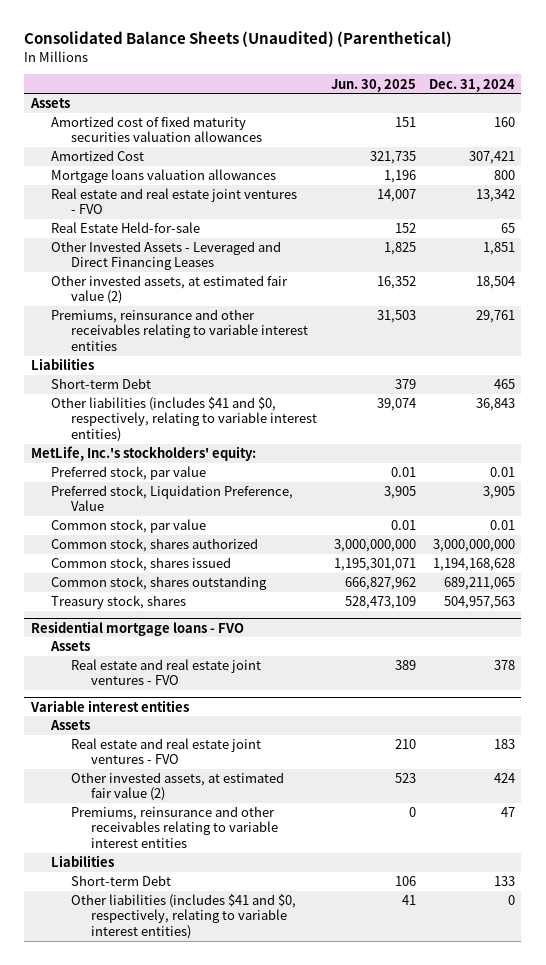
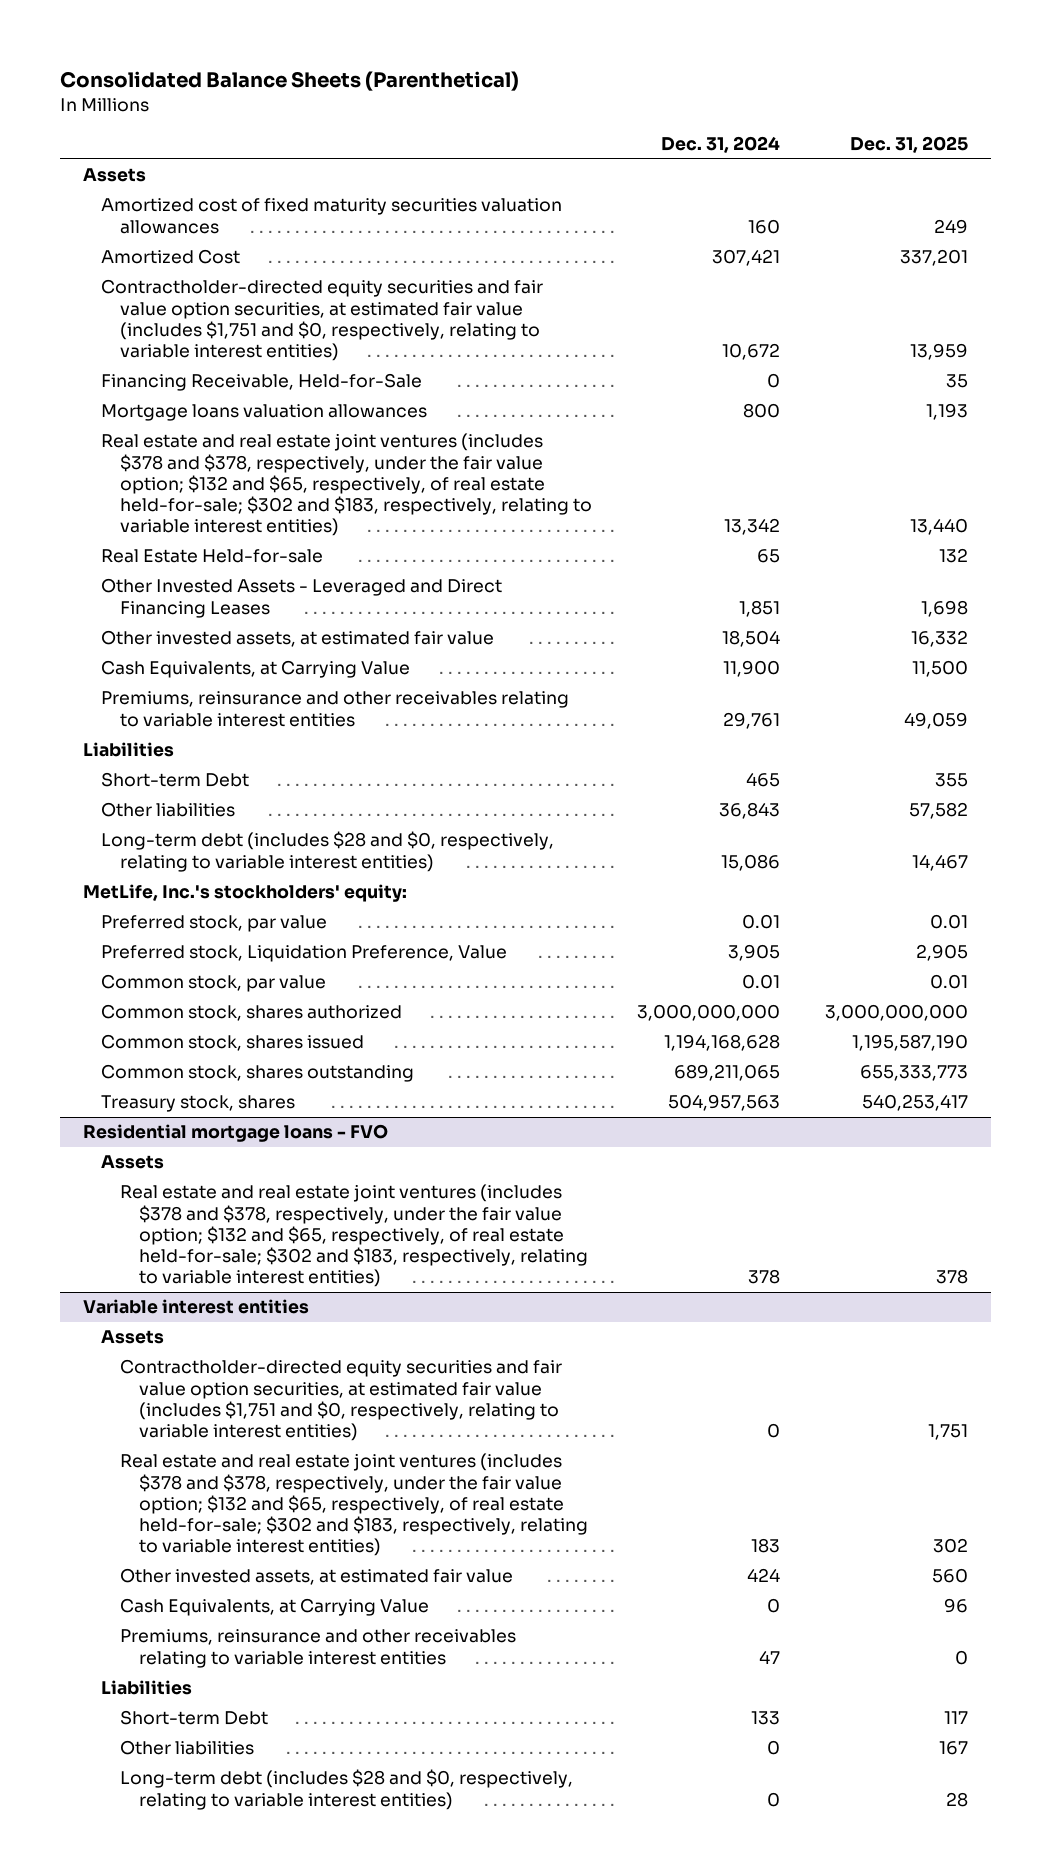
- Consolidated Balance Sheets (Unaudited) (Parenthetical)
+ Consolidated Balance Sheets (Parenthetical)
- | Jun. 30, 2025 | Dec. 31, 2024
+ | Dec. 31, 2024 | Dec. 31, 2025
+ Contractholder-directed equity securities and fair value option securities, at estimated fair value (includes $1,751 and $0, respectively, relating to variable interest entities) | 10,672 | 13,959
+ Financing Receivable, Held-for-Sale | 0 | 35
- Real estate and real estate joint ventures - FVO | 14,007 | 13,342
+ Real estate and real estate joint ventures (includes $378 and $378, respectively, under the fair value option; $132 and $65, respectively, of real estate held-for-sale; $302 and $183, respectively, relating to variable interest entities) | 13,342 | 13,440
- Other invested assets, at estimated fair value (2) | 16,352 | 18,504
+ Other invested assets, at estimated fair value | 18,504 | 16,332
+ Cash Equivalents, at Carrying Value | 11,900 | 11,500
- Other liabilities (includes $41 and $0, respectively, relating to variable interest entities) | 39,074 | 36,843
+ Other liabilities | 36,843 | 57,582
+ Long-term debt (includes $28 and $0, respectively, relating to variable interest entities) | 15,086 | 14,467
@ Residential mortgage loans - FVO
- Real estate and real estate joint ventures - FVO | 389 | 378
+ Real estate and real estate joint ventures (includes $378 and $378, respectively, under the fair value option; $132 and $65, respectively, of real estate held-for-sale; $302 and $183, respectively, relating to variable interest entities) | 378 | 378
@ Variable interest entities
- Real estate and real estate joint ventures - FVO | 210 | 183
- Other invested assets, at estimated fair value (2) | 523 | 424
+ Contractholder-directed equity securities and fair value option securities, at estimated fair value (includes $1,751 and $0, respectively, relating to variable interest entities) | 0 | 1,751
+ Real estate and real estate joint ventures (includes $378 and $378, respectively, under the fair value option; $132 and $65, respectively, of real estate held-for-sale; $302 and $183, respectively, relating to variable interest entities) | 183 | 302
+ Other invested assets, at estimated fair value | 424 | 560
+ Cash Equivalents, at Carrying Value | 0 | 96
- Other liabilities (includes $41 and $0, respectively, relating to variable interest entities) | 41 | 0
+ Other liabilities | 0 | 167
+ Long-term debt (includes $28 and $0, respectively, relating to variable interest entities) | 0 | 28

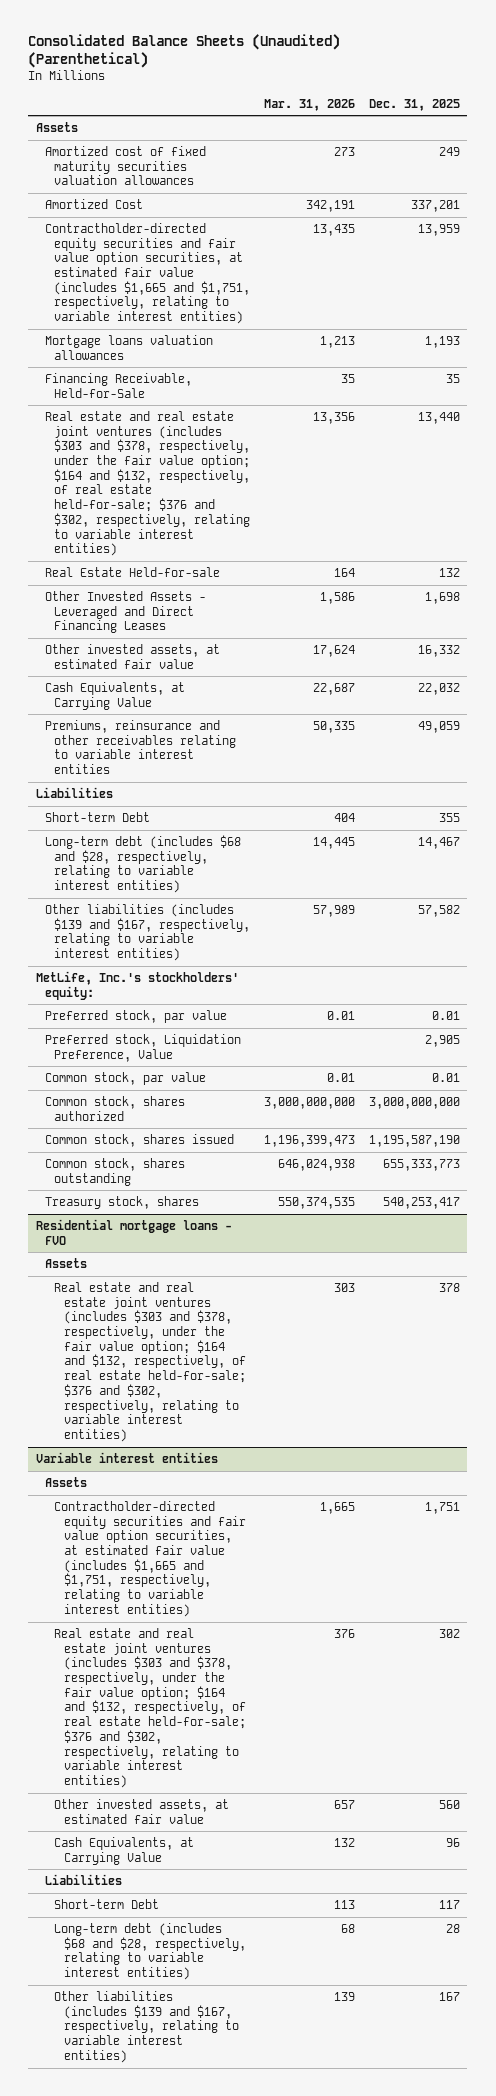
- Consolidated Balance Sheets (Parenthetical)
+ Consolidated Balance Sheets (Unaudited) (Parenthetical)
- | Dec. 31, 2024 | Dec. 31, 2025
+ | Mar. 31, 2026 | Dec. 31, 2025
- Contractholder-directed equity securities and fair value option securities, at estimated fair value (includes $1,751 and $0, respectively, relating to variable interest entities) | 10,672 | 13,959
+ Contractholder-directed equity securities and fair value option securities, at estimated fair value (includes $1,665 and $1,751, respectively, relating to variable interest entities) | 13,435 | 13,959
- Real estate and real estate joint ventures (includes $378 and $378, respectively, under the fair value option; $132 and $65, respectively, of real estate held-for-sale; $302 and $183, respectively, relating to variable interest entities) | 13,342 | 13,440
moved down: Financing Receivable, Held-for-Sale | 35 | 35
+ Real estate and real estate joint ventures (includes $303 and $378, respectively, under the fair value option; $164 and $132, respectively, of real estate held-for-sale; $376 and $302, respectively, relating to variable interest entities) | 13,356 | 13,440
- Cash Equivalents, at Carrying Value | 11,900 | 11,500
+ Cash Equivalents, at Carrying Value | 22,687 | 22,032
- Other liabilities | 36,843 | 57,582
- Long-term debt (includes $28 and $0, respectively, relating to variable interest entities) | 15,086 | 14,467
+ Long-term debt (includes $68 and $28, respectively, relating to variable interest entities) | 14,445 | 14,467
+ Other liabilities (includes $139 and $167, respectively, relating to variable interest entities) | 57,989 | 57,582
@ Residential mortgage loans - FVO
- Real estate and real estate joint ventures (includes $378 and $378, respectively, under the fair value option; $132 and $65, respectively, of real estate held-for-sale; $302 and $183, respectively, relating to variable interest entities) | 378 | 378
+ Real estate and real estate joint ventures (includes $303 and $378, respectively, under the fair value option; $164 and $132, respectively, of real estate held-for-sale; $376 and $302, respectively, relating to variable interest entities) | 303 | 378
@ Variable interest entities
- Contractholder-directed equity securities and fair value option securities, at estimated fair value (includes $1,751 and $0, respectively, relating to variable interest entities) | 0 | 1,751
- Real estate and real estate joint ventures (includes $378 and $378, respectively, under the fair value option; $132 and $65, respectively, of real estate held-for-sale; $302 and $183, respectively, relating to variable interest entities) | 183 | 302
+ Contractholder-directed equity securities and fair value option securities, at estimated fair value (includes $1,665 and $1,751, respectively, relating to variable interest entities) | 1,665 | 1,751
+ Real estate and real estate joint ventures (includes $303 and $378, respectively, under the fair value option; $164 and $132, respectively, of real estate held-for-sale; $376 and $302, respectively, relating to variable interest entities) | 376 | 302
- Premiums, reinsurance and other receivables relating to variable interest entities | 47 | 0
- Other liabilities | 0 | 167
- Long-term debt (includes $28 and $0, respectively, relating to variable interest entities) | 0 | 28
+ Long-term debt (includes $68 and $28, respectively, relating to variable interest entities) | 68 | 28
+ Other liabilities (includes $139 and $167, respectively, relating to variable interest entities) | 139 | 167

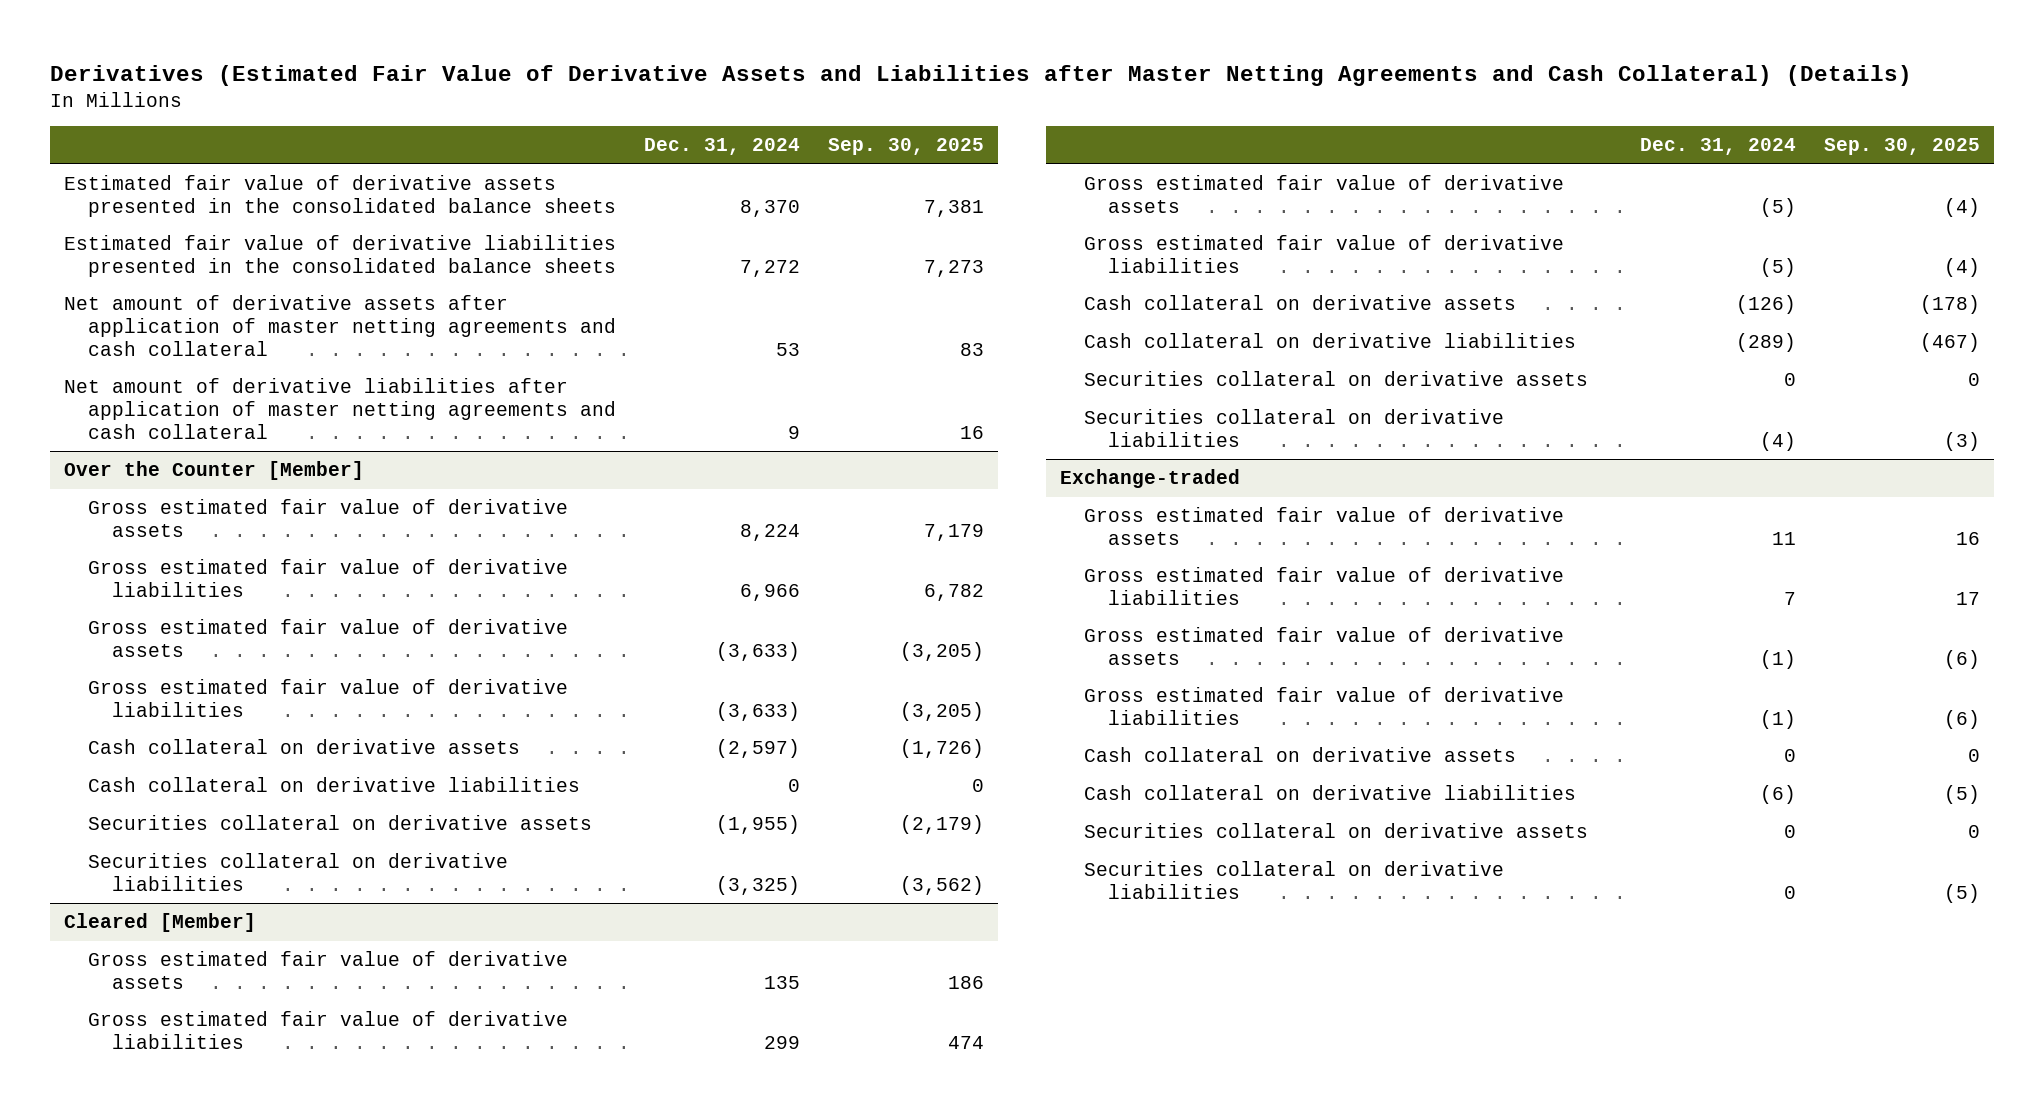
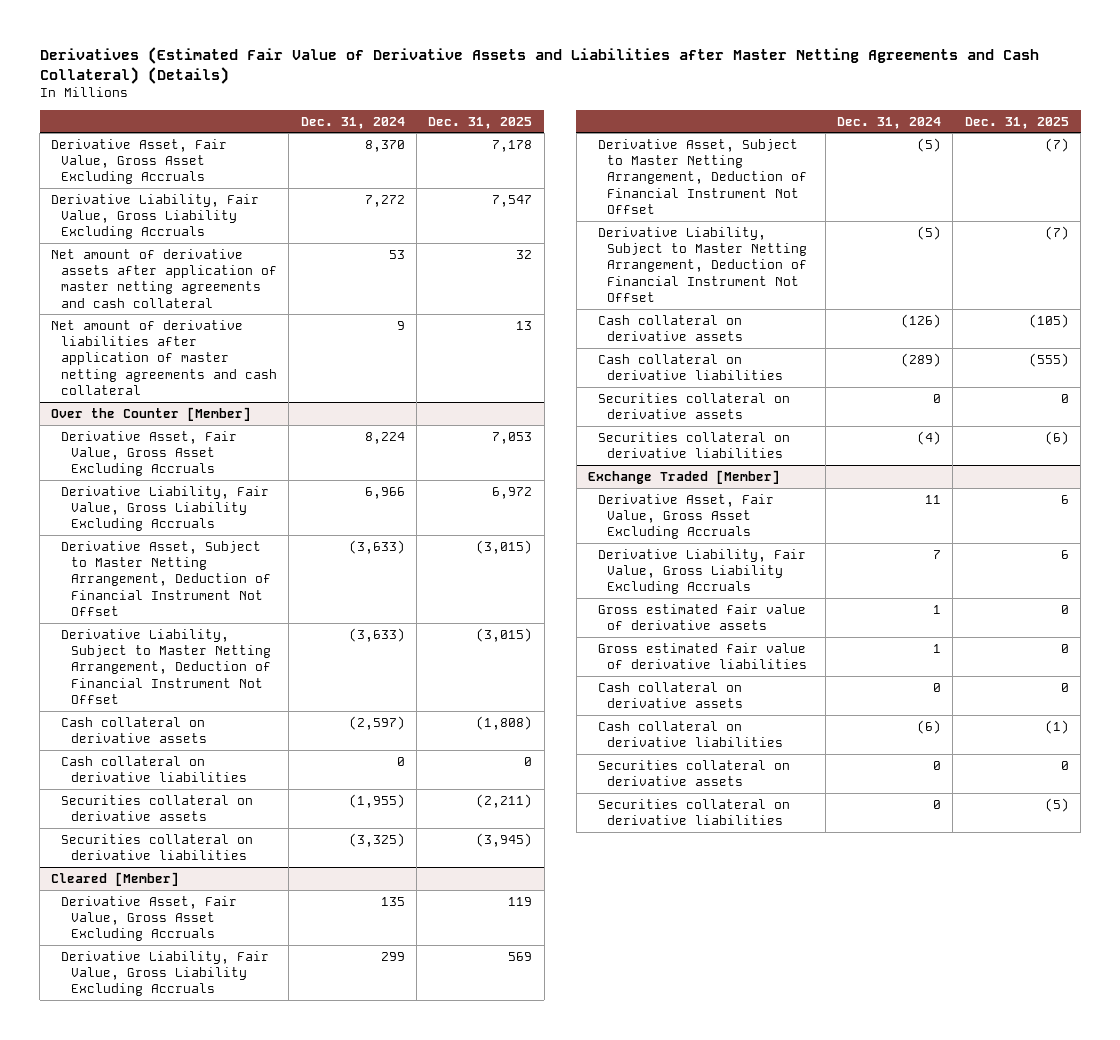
- | Dec. 31, 2024 | Sep. 30, 2025
+ | Dec. 31, 2024 | Dec. 31, 2025
- Estimated fair value of derivative assets presented in the consolidated balance sheets | 8,370 | 7,381
- Estimated fair value of derivative liabilities presented in the consolidated balance sheets | 7,272 | 7,273
+ Derivative Asset, Fair Value, Gross Asset Excluding Accruals | 8,370 | 7,178
+ Derivative Liability, Fair Value, Gross Liability Excluding Accruals | 7,272 | 7,547
@ Over the Counter [Member]
- Gross estimated fair value of derivative assets | 8,224 | 7,179
- Gross estimated fair value of derivative liabilities | 6,966 | 6,782
- Gross estimated fair value of derivative assets | (3,633) | (3,205)
- Gross estimated fair value of derivative liabilities | (3,633) | (3,205)
+ Derivative Asset, Fair Value, Gross Asset Excluding Accruals | 8,224 | 7,053
+ Derivative Liability, Fair Value, Gross Liability Excluding Accruals | 6,966 | 6,972
+ Derivative Asset, Subject to Master Netting Arrangement, Deduction of Financial Instrument Not Offset | (3,633) | (3,015)
+ Derivative Liability, Subject to Master Netting Arrangement, Deduction of Financial Instrument Not Offset | (3,633) | (3,015)
@ Cleared [Member]
- Gross estimated fair value of derivative assets | 135 | 186
- Gross estimated fair value of derivative liabilities | 299 | 474
- Gross estimated fair value of derivative assets | (5) | (4)
- Gross estimated fair value of derivative liabilities | (5) | (4)
+ Derivative Asset, Fair Value, Gross Asset Excluding Accruals | 135 | 119
+ Derivative Liability, Fair Value, Gross Liability Excluding Accruals | 299 | 569
+ Derivative Asset, Subject to Master Netting Arrangement, Deduction of Financial Instrument Not Offset | (5) | (7)
+ Derivative Liability, Subject to Master Netting Arrangement, Deduction of Financial Instrument Not Offset | (5) | (7)
- Exchange-traded
- Gross estimated fair value of derivative assets | 11 | 16
- Gross estimated fair value of derivative liabilities | 7 | 17
- Gross estimated fair value of derivative assets | (1) | (6)
- Gross estimated fair value of derivative liabilities | (1) | (6)
+ Exchange Traded [Member]
+ Derivative Asset, Fair Value, Gross Asset Excluding Accruals | 11 | 6
+ Derivative Liability, Fair Value, Gross Liability Excluding Accruals | 7 | 6
+ Gross estimated fair value of derivative assets | 1 | 0
+ Gross estimated fair value of derivative liabilities | 1 | 0

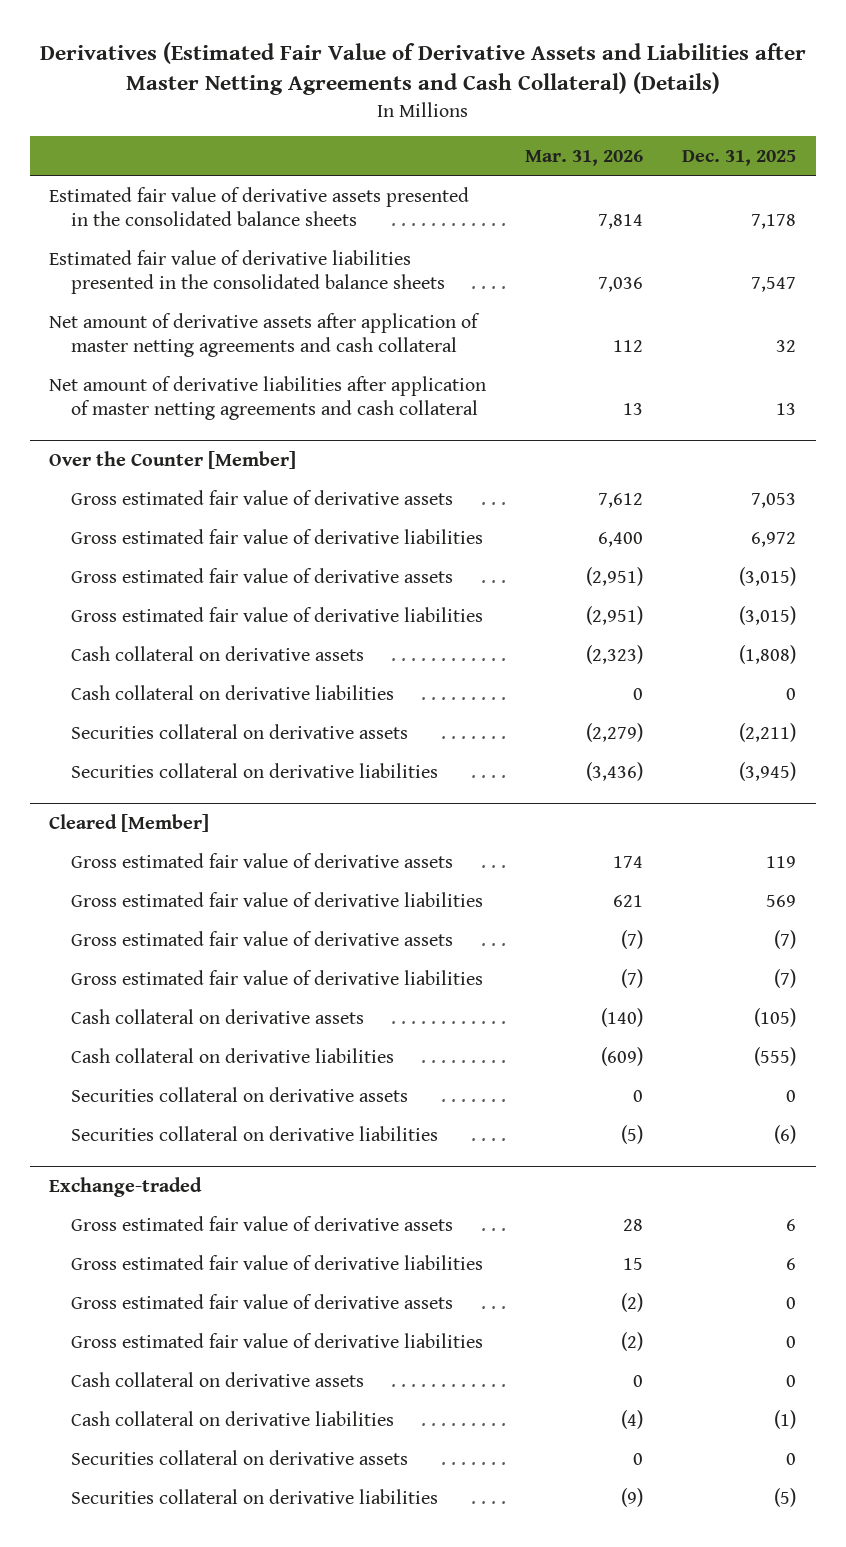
- | Dec. 31, 2024 | Dec. 31, 2025
+ | Mar. 31, 2026 | Dec. 31, 2025
- Derivative Asset, Fair Value, Gross Asset Excluding Accruals | 8,370 | 7,178
- Derivative Liability, Fair Value, Gross Liability Excluding Accruals | 7,272 | 7,547
+ Estimated fair value of derivative assets presented in the consolidated balance sheets | 7,814 | 7,178
+ Estimated fair value of derivative liabilities presented in the consolidated balance sheets | 7,036 | 7,547
@ Over the Counter [Member]
- Derivative Asset, Fair Value, Gross Asset Excluding Accruals | 8,224 | 7,053
- Derivative Liability, Fair Value, Gross Liability Excluding Accruals | 6,966 | 6,972
- Derivative Asset, Subject to Master Netting Arrangement, Deduction of Financial Instrument Not Offset | (3,633) | (3,015)
- Derivative Liability, Subject to Master Netting Arrangement, Deduction of Financial Instrument Not Offset | (3,633) | (3,015)
+ Gross estimated fair value of derivative assets | 7,612 | 7,053
+ Gross estimated fair value of derivative liabilities | 6,400 | 6,972
+ Gross estimated fair value of derivative assets | (2,951) | (3,015)
+ Gross estimated fair value of derivative liabilities | (2,951) | (3,015)
@ Cleared [Member]
- Derivative Asset, Fair Value, Gross Asset Excluding Accruals | 135 | 119
- Derivative Liability, Fair Value, Gross Liability Excluding Accruals | 299 | 569
- Derivative Asset, Subject to Master Netting Arrangement, Deduction of Financial Instrument Not Offset | (5) | (7)
- Derivative Liability, Subject to Master Netting Arrangement, Deduction of Financial Instrument Not Offset | (5) | (7)
+ Gross estimated fair value of derivative assets | 174 | 119
+ Gross estimated fair value of derivative liabilities | 621 | 569
+ Gross estimated fair value of derivative assets | (7) | (7)
+ Gross estimated fair value of derivative liabilities | (7) | (7)
- Exchange Traded [Member]
- Derivative Asset, Fair Value, Gross Asset Excluding Accruals | 11 | 6
- Derivative Liability, Fair Value, Gross Liability Excluding Accruals | 7 | 6
+ Exchange-traded
+ Gross estimated fair value of derivative assets | 28 | 6
+ Gross estimated fair value of derivative liabilities | 15 | 6

